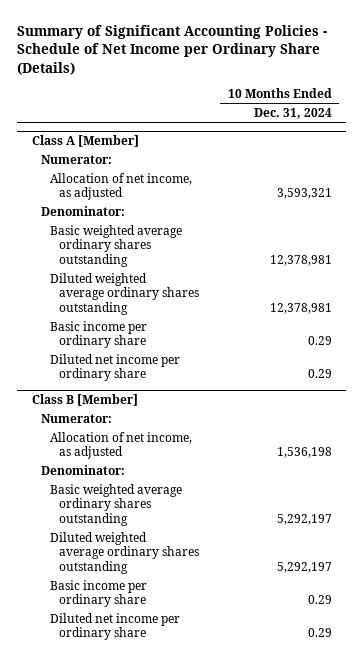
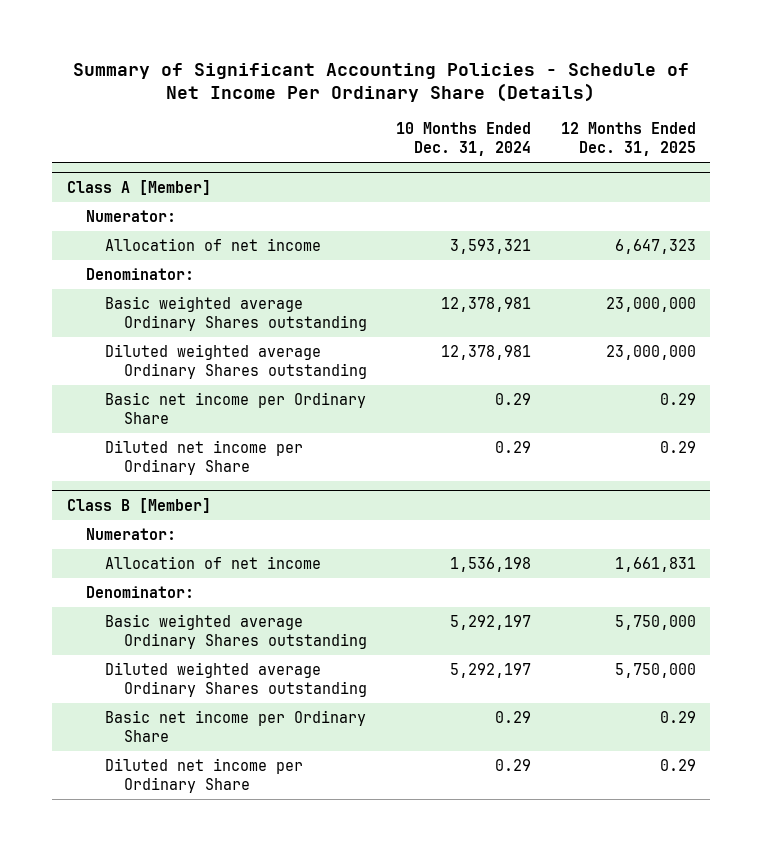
- Summary of Significant Accounting Policies - Schedule of Net Income per Ordinary Share (Details)
+ Summary of Significant Accounting Policies - Schedule of Net Income Per Ordinary Share (Details)
- | 10 Months Ended Dec. 31, 2024
+ | 10 Months Ended Dec. 31, 2024 | 12 Months Ended Dec. 31, 2025
@ Class A [Member]
- Allocation of net income, as adjusted | 3,593,321
+ Allocation of net income | 3,593,321 | 6,647,323
- Basic weighted average ordinary shares outstanding | 12,378,981
- Diluted weighted average ordinary shares outstanding | 12,378,981
- Basic income per ordinary share | 0.29
- Diluted net income per ordinary share | 0.29
+ Basic weighted average Ordinary Shares outstanding | 12,378,981 | 23,000,000
+ Diluted weighted average Ordinary Shares outstanding | 12,378,981 | 23,000,000
+ Basic net income per Ordinary Share | 0.29 | 0.29
+ Diluted net income per Ordinary Share | 0.29 | 0.29
@ Class B [Member]
- Allocation of net income, as adjusted | 1,536,198
+ Allocation of net income | 1,536,198 | 1,661,831
- Basic weighted average ordinary shares outstanding | 5,292,197
- Diluted weighted average ordinary shares outstanding | 5,292,197
- Basic income per ordinary share | 0.29
- Diluted net income per ordinary share | 0.29
+ Basic weighted average Ordinary Shares outstanding | 5,292,197 | 5,750,000
+ Diluted weighted average Ordinary Shares outstanding | 5,292,197 | 5,750,000
+ Basic net income per Ordinary Share | 0.29 | 0.29
+ Diluted net income per Ordinary Share | 0.29 | 0.29

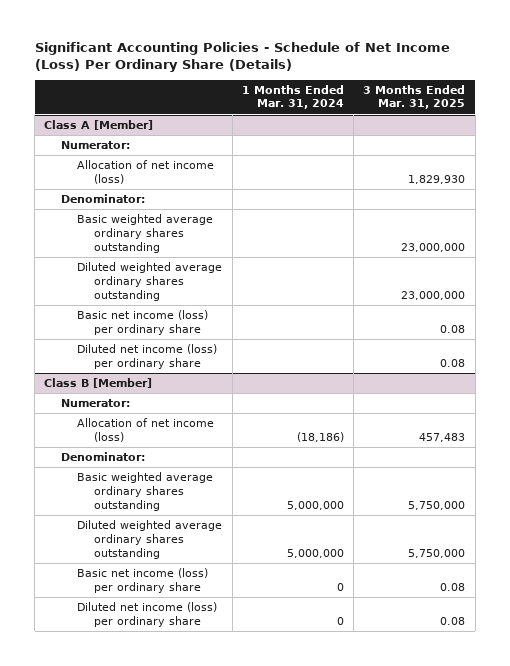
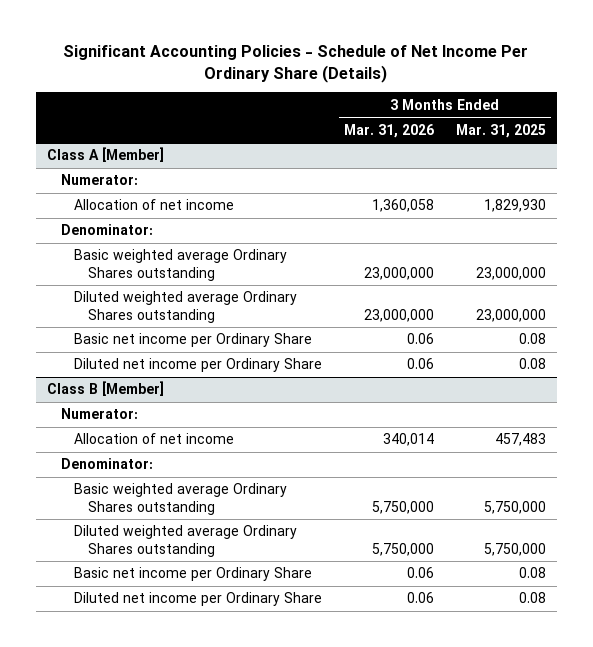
- Significant Accounting Policies - Schedule of Net Income (Loss) Per Ordinary Share (Details)
+ Significant Accounting Policies - Schedule of Net Income Per Ordinary Share (Details)
- | 1 Months Ended Mar. 31, 2024 | 3 Months Ended Mar. 31, 2025
+ | 3 Months Ended Mar. 31, 2026 | 3 Months Ended Mar. 31, 2025
@ Class A [Member]
- Allocation of net income (loss) | | 1,829,930
+ Allocation of net income | 1,360,058 | 1,829,930
- Basic weighted average ordinary shares outstanding | | 23,000,000
- Diluted weighted average ordinary shares outstanding | | 23,000,000
- Basic net income (loss) per ordinary share | | 0.08
- Diluted net income (loss) per ordinary share | | 0.08
+ Basic weighted average Ordinary Shares outstanding | 23,000,000 | 23,000,000
+ Diluted weighted average Ordinary Shares outstanding | 23,000,000 | 23,000,000
+ Basic net income per Ordinary Share | 0.06 | 0.08
+ Diluted net income per Ordinary Share | 0.06 | 0.08
@ Class B [Member]
- Allocation of net income (loss) | (18,186) | 457,483
+ Allocation of net income | 340,014 | 457,483
- Basic weighted average ordinary shares outstanding | 5,000,000 | 5,750,000
- Diluted weighted average ordinary shares outstanding | 5,000,000 | 5,750,000
- Basic net income (loss) per ordinary share | 0 | 0.08
- Diluted net income (loss) per ordinary share | 0 | 0.08
+ Basic weighted average Ordinary Shares outstanding | 5,750,000 | 5,750,000
+ Diluted weighted average Ordinary Shares outstanding | 5,750,000 | 5,750,000
+ Basic net income per Ordinary Share | 0.06 | 0.08
+ Diluted net income per Ordinary Share | 0.06 | 0.08

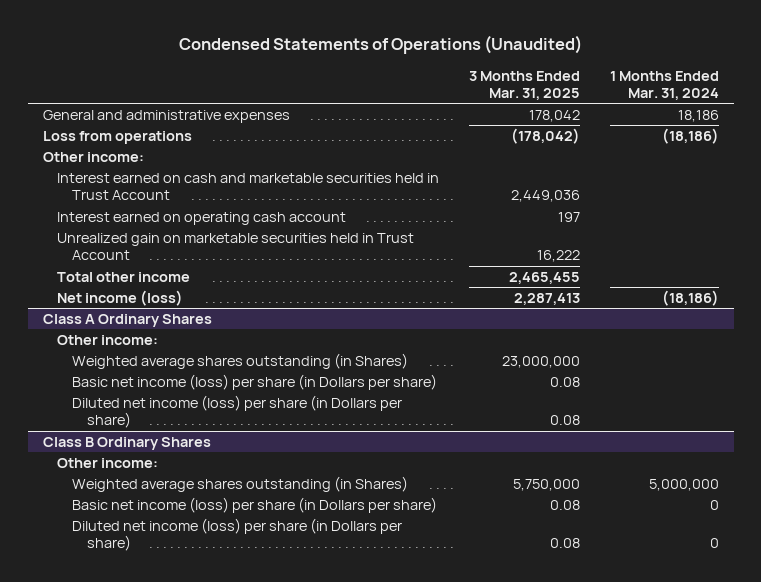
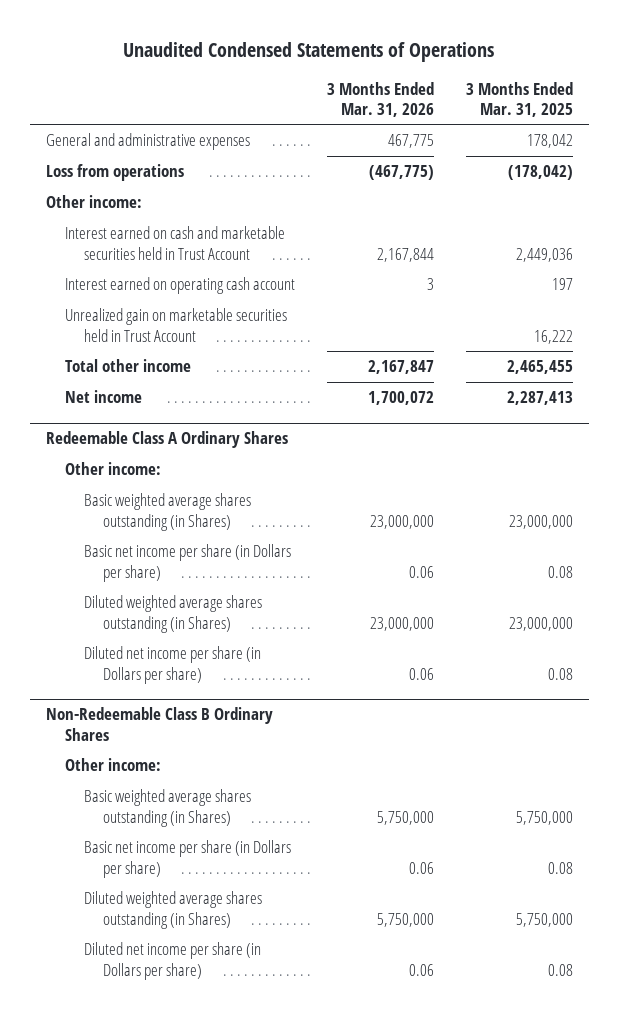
- Condensed Statements of Operations (Unaudited)
+ Unaudited Condensed Statements of Operations
- | 3 Months Ended Mar. 31, 2025 | 1 Months Ended Mar. 31, 2024
+ | 3 Months Ended Mar. 31, 2026 | 3 Months Ended Mar. 31, 2025
- Net income (loss) | 2,287,413 | (18,186)
- Class A Ordinary Shares
+ Net income | 1,700,072 | 2,287,413
+ Redeemable Class A Ordinary Shares
- Weighted average shares outstanding (in Shares) | 23,000,000 |
- Basic net income (loss) per share (in Dollars per share) | 0.08 |
- Diluted net income (loss) per share (in Dollars per share) | 0.08 |
- Class B Ordinary Shares
+ Basic weighted average shares outstanding (in Shares) | 23,000,000 | 23,000,000
+ Basic net income per share (in Dollars per share) | 0.06 | 0.08
+ Diluted weighted average shares outstanding (in Shares) | 23,000,000 | 23,000,000
+ Diluted net income per share (in Dollars per share) | 0.06 | 0.08
+ Non-Redeemable Class B Ordinary Shares
- Weighted average shares outstanding (in Shares) | 5,750,000 | 5,000,000
- Basic net income (loss) per share (in Dollars per share) | 0.08 | 0
- Diluted net income (loss) per share (in Dollars per share) | 0.08 | 0
+ Basic weighted average shares outstanding (in Shares) | 5,750,000 | 5,750,000
+ Basic net income per share (in Dollars per share) | 0.06 | 0.08
+ Diluted weighted average shares outstanding (in Shares) | 5,750,000 | 5,750,000
+ Diluted net income per share (in Dollars per share) | 0.06 | 0.08

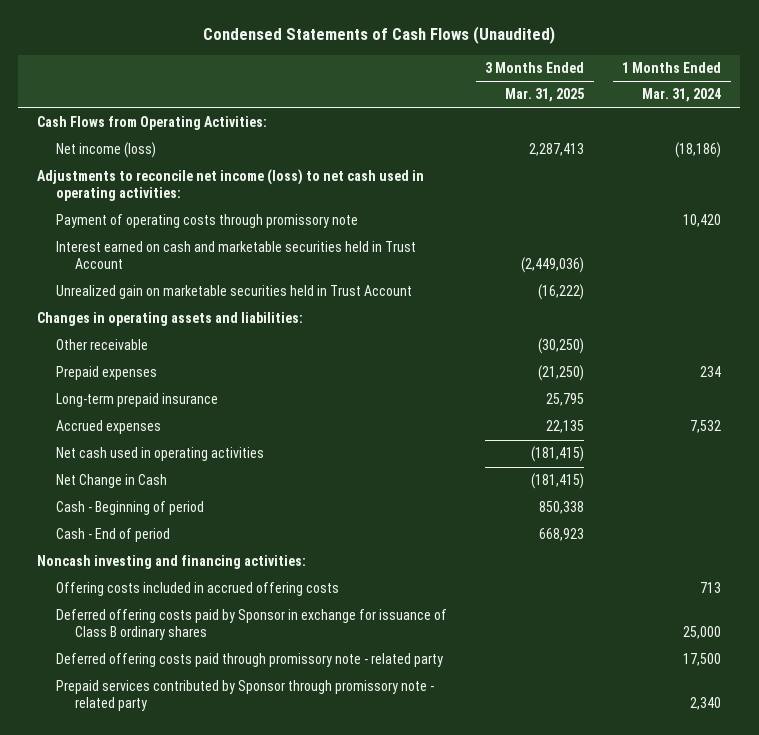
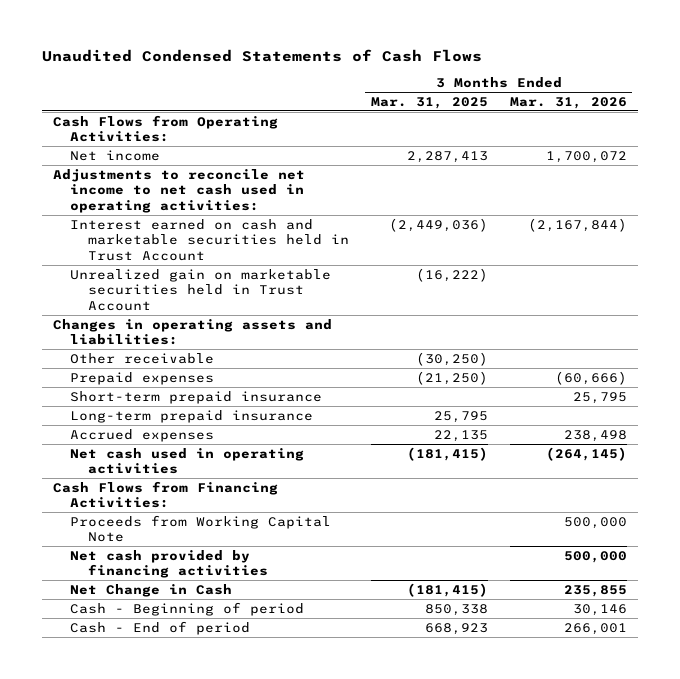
- Condensed Statements of Cash Flows (Unaudited)
+ Unaudited Condensed Statements of Cash Flows
- | 3 Months Ended Mar. 31, 2025 | 1 Months Ended Mar. 31, 2024
+ | 3 Months Ended Mar. 31, 2025 | 3 Months Ended Mar. 31, 2026
- Net income (loss) | 2,287,413 | (18,186)
- Adjustments to reconcile net income (loss) to net cash used in operating activities:
- Payment of operating costs through promissory note | | 10,420
+ Net income | 2,287,413 | 1,700,072
+ Adjustments to reconcile net income to net cash used in operating activities:
+ Short-term prepaid insurance | | 25,795
+ Cash Flows from Financing Activities:
+ Proceeds from Working Capital Note | | 500,000
+ Net cash provided by financing activities | | 500,000
- Noncash investing and financing activities:
- Offering costs included in accrued offering costs | | 713
- Deferred offering costs paid by Sponsor in exchange for issuance of Class B ordinary shares | | 25,000
- Deferred offering costs paid through promissory note - related party | | 17,500
- Prepaid services contributed by Sponsor through promissory note - related party | | 2,340

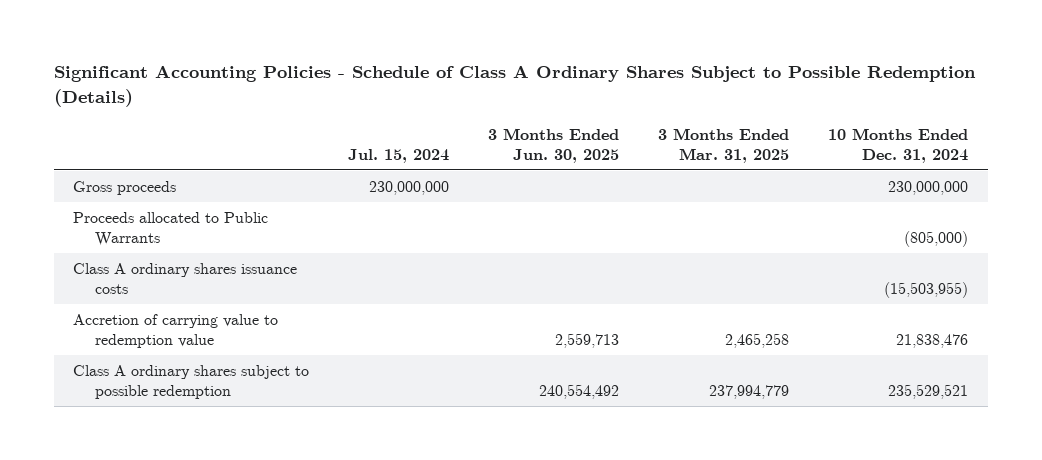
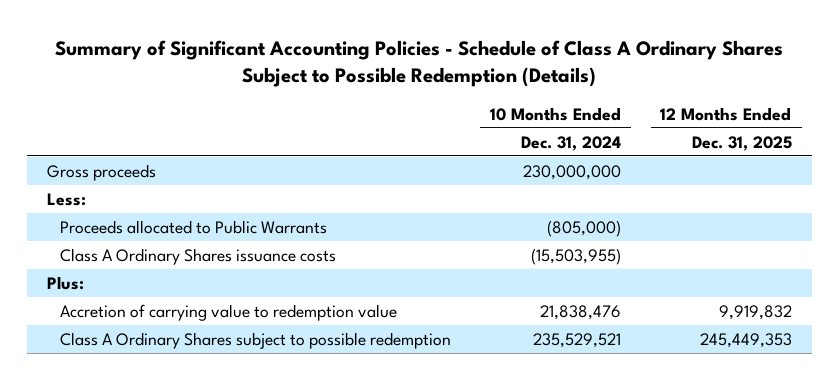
- Significant Accounting Policies - Schedule of Class A Ordinary Shares Subject to Possible Redemption (Details)
+ Summary of Significant Accounting Policies - Schedule of Class A Ordinary Shares Subject to Possible Redemption (Details)
- | Jul. 15, 2024 | 3 Months Ended Jun. 30, 2025 | 3 Months Ended Mar. 31, 2025 | 10 Months Ended Dec. 31, 2024
+ | 10 Months Ended Dec. 31, 2024 | 12 Months Ended Dec. 31, 2025
+ Less:
- Class A ordinary shares issuance costs | | | | (15,503,955)
+ Class A Ordinary Shares issuance costs | (15,503,955) |
+ Plus:
- Class A ordinary shares subject to possible redemption | | 240,554,492 | 237,994,779 | 235,529,521
+ Class A Ordinary Shares subject to possible redemption | 235,529,521 | 245,449,353

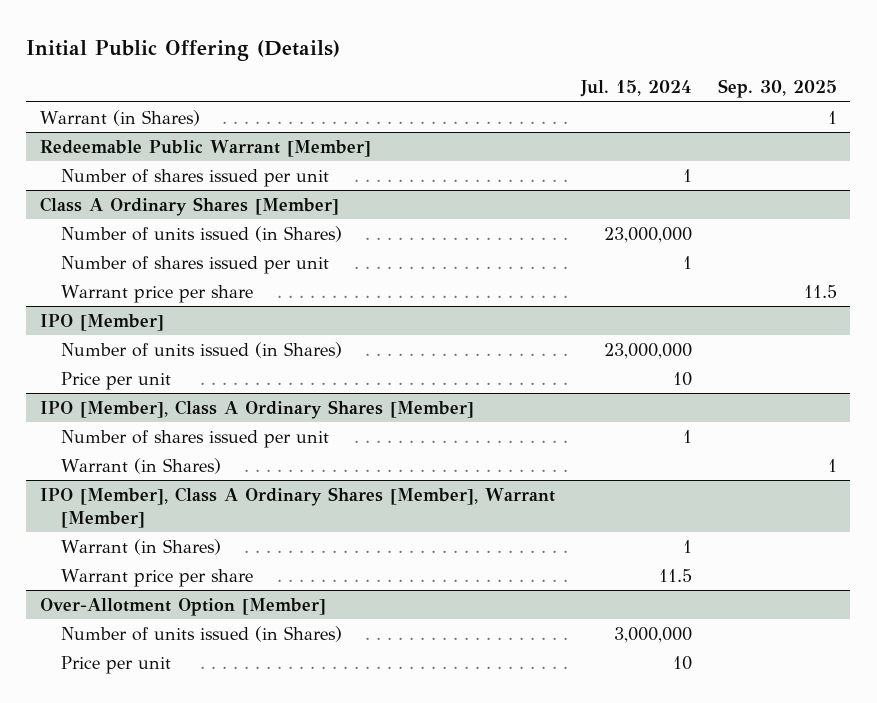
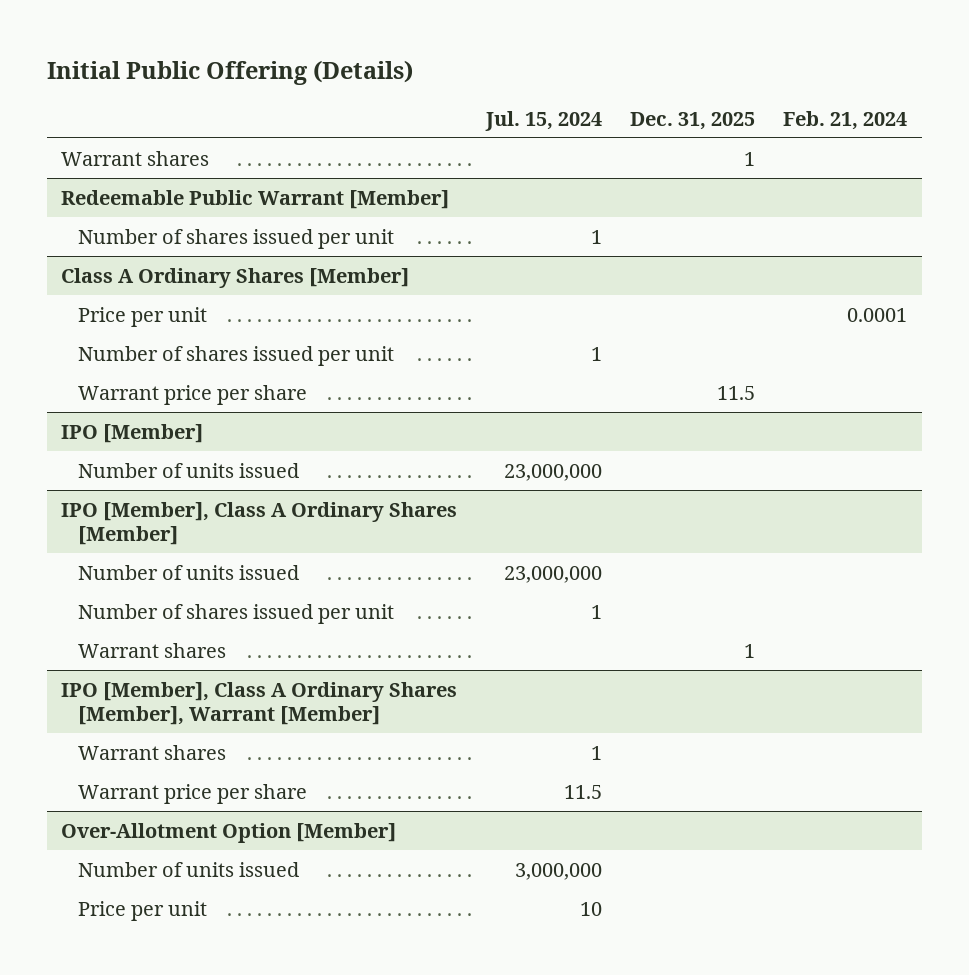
- | Jul. 15, 2024 | Sep. 30, 2025
+ | Jul. 15, 2024 | Dec. 31, 2025 | Feb. 21, 2024
- Warrant (in Shares) | | 1
+ Warrant shares | | 1 |
@ Class A Ordinary Shares [Member]
- Number of units issued (in Shares) | 23,000,000 |
+ Price per unit | | | 0.0001
@ IPO [Member]
- Number of units issued (in Shares) | 23,000,000 |
- Price per unit | 10 |
+ Number of units issued | 23,000,000 | |
@ IPO [Member], Class A Ordinary Shares [Member]
+ Number of units issued | 23,000,000 | |
- Warrant (in Shares) | | 1
+ Warrant shares | | 1 |
@ IPO [Member], Class A Ordinary Shares [Member], Warrant [Member]
- Warrant (in Shares) | 1 |
+ Warrant shares | 1 | |
@ Over-Allotment Option [Member]
- Number of units issued (in Shares) | 3,000,000 |
+ Number of units issued | 3,000,000 | |

